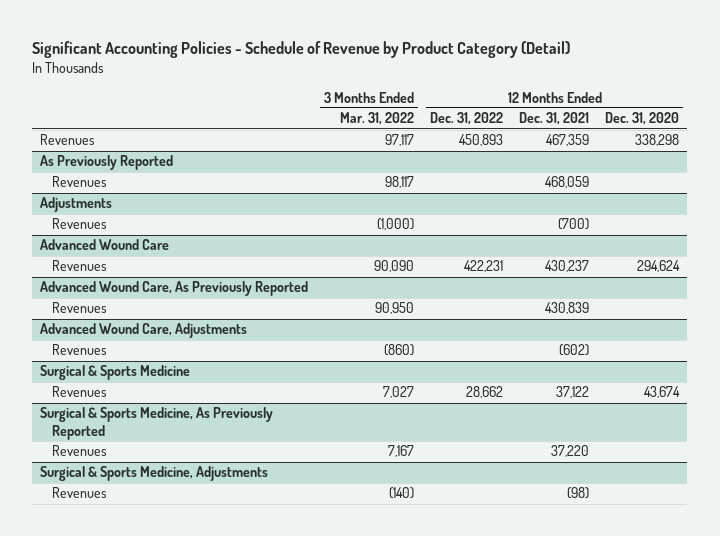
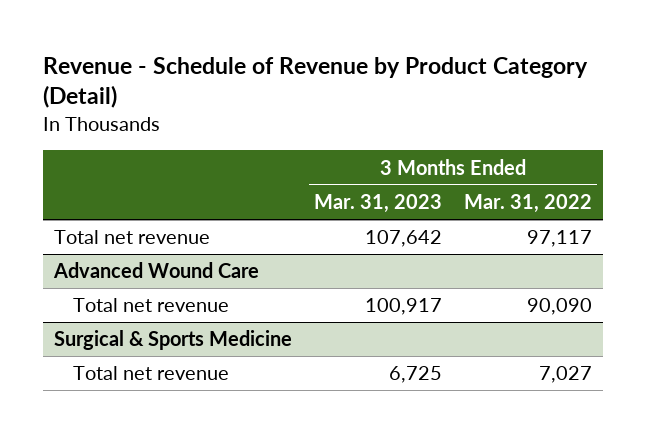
- Significant Accounting Policies - Schedule of Revenue by Product Category (Detail)
+ Revenue - Schedule of Revenue by Product Category (Detail)
- | 3 Months Ended Mar. 31, 2022 | 12 Months Ended Dec. 31, 2022 | 12 Months Ended Dec. 31, 2021 | 12 Months Ended Dec. 31, 2020
+ | 3 Months Ended Mar. 31, 2023 | 3 Months Ended Mar. 31, 2022
- Revenues | 97,117 | 450,893 | 467,359 | 338,298
- As Previously Reported
- Revenues | 98,117 | | 468,059 |
- Adjustments
- Revenues | (1,000) | | (700) |
+ Total net revenue | 107,642 | 97,117
@ Advanced Wound Care
- Revenues | 90,090 | 422,231 | 430,237 | 294,624
- Advanced Wound Care, As Previously Reported
- Revenues | 90,950 | | 430,839 |
- Advanced Wound Care, Adjustments
- Revenues | (860) | | (602) |
@ Advanced Wound Care
+ Total net revenue | 100,917 | 90,090
@ Surgical & Sports Medicine
- Revenues | 7,027 | 28,662 | 37,122 | 43,674
- Surgical & Sports Medicine, As Previously Reported
- Revenues | 7,167 | | 37,220 |
- Surgical & Sports Medicine, Adjustments
- Revenues | (140) | | (98) |
@ Surgical & Sports Medicine
+ Total net revenue | 6,725 | 7,027

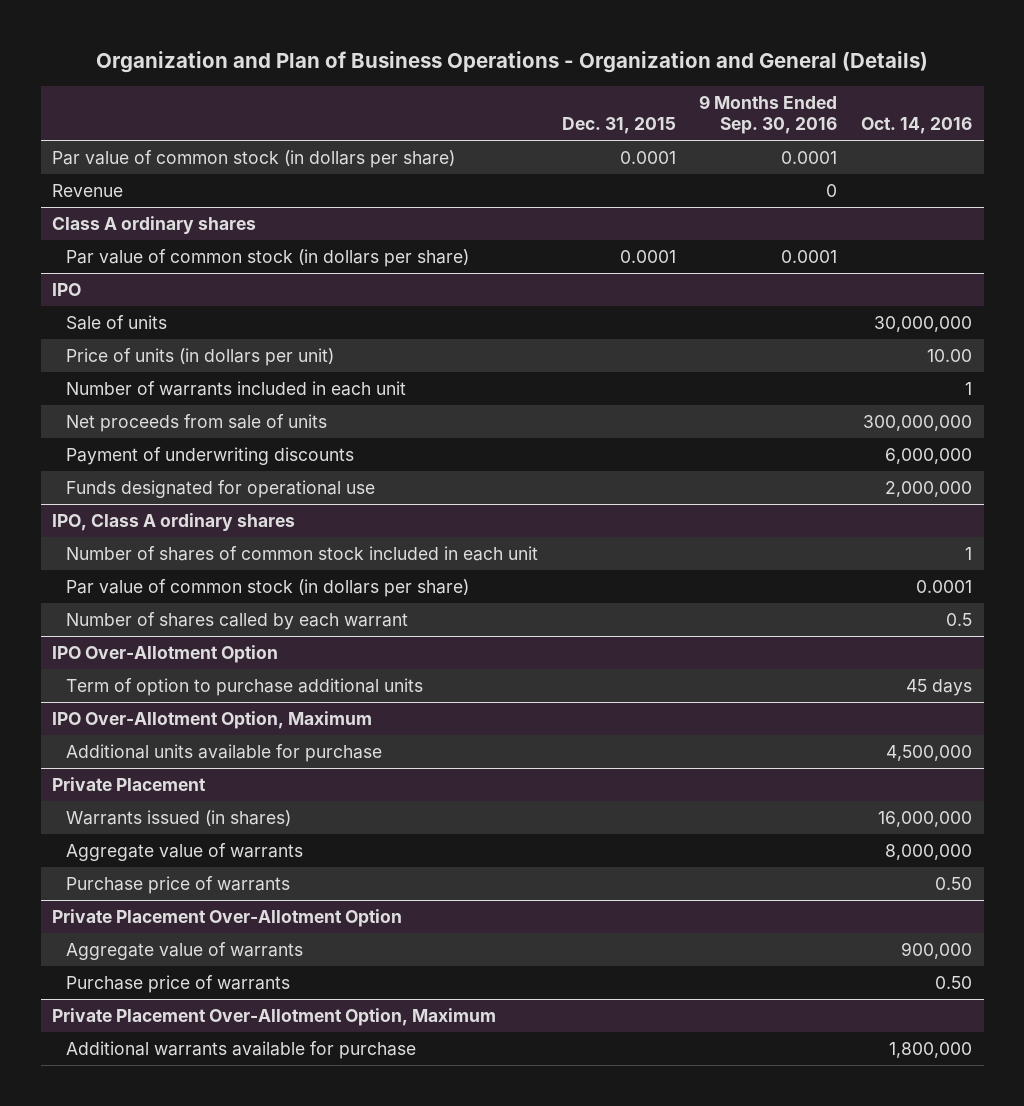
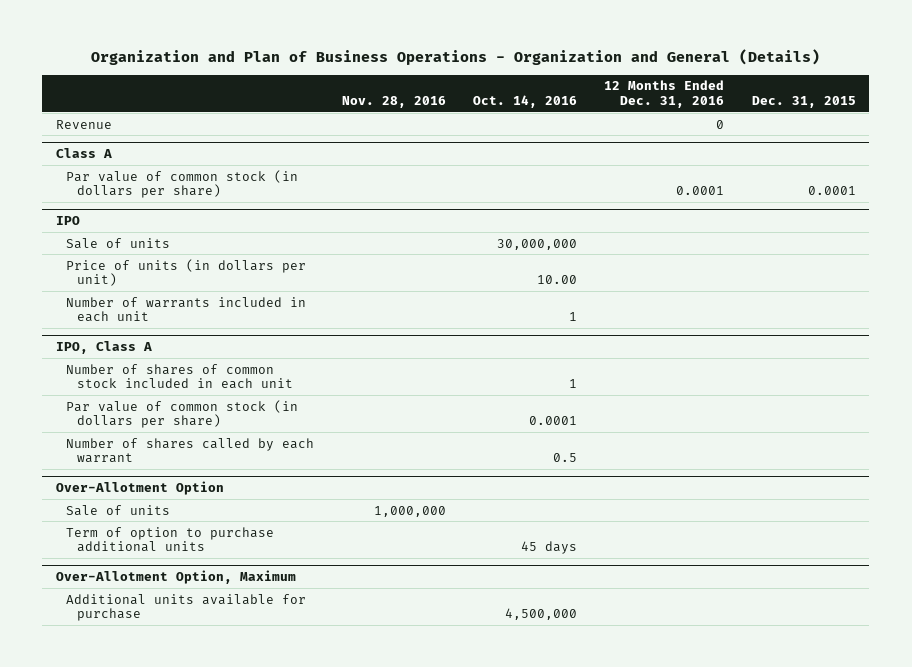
- | Dec. 31, 2015 | 9 Months Ended Sep. 30, 2016 | Oct. 14, 2016
+ | Nov. 28, 2016 | Oct. 14, 2016 | 12 Months Ended Dec. 31, 2016 | Dec. 31, 2015
- Par value of common stock (in dollars per share) | 0.0001 | 0.0001 |
- Class A ordinary shares
+ Class A
@ IPO
- Net proceeds from sale of units | | | 300,000,000
- Payment of underwriting discounts | | | 6,000,000
- Funds designated for operational use | | | 2,000,000
- IPO, Class A ordinary shares
+ IPO, Class A
- IPO Over-Allotment Option
+ Over-Allotment Option
+ Sale of units | 1,000,000 | | |
- IPO Over-Allotment Option, Maximum
+ Over-Allotment Option, Maximum
- Private Placement
- Warrants issued (in shares) | | | 16,000,000
- Aggregate value of warrants | | | 8,000,000
- Purchase price of warrants | | | 0.50
- Private Placement Over-Allotment Option
- Aggregate value of warrants | | | 900,000
- Purchase price of warrants | | | 0.50
- Private Placement Over-Allotment Option, Maximum
- Additional warrants available for purchase | | | 1,800,000

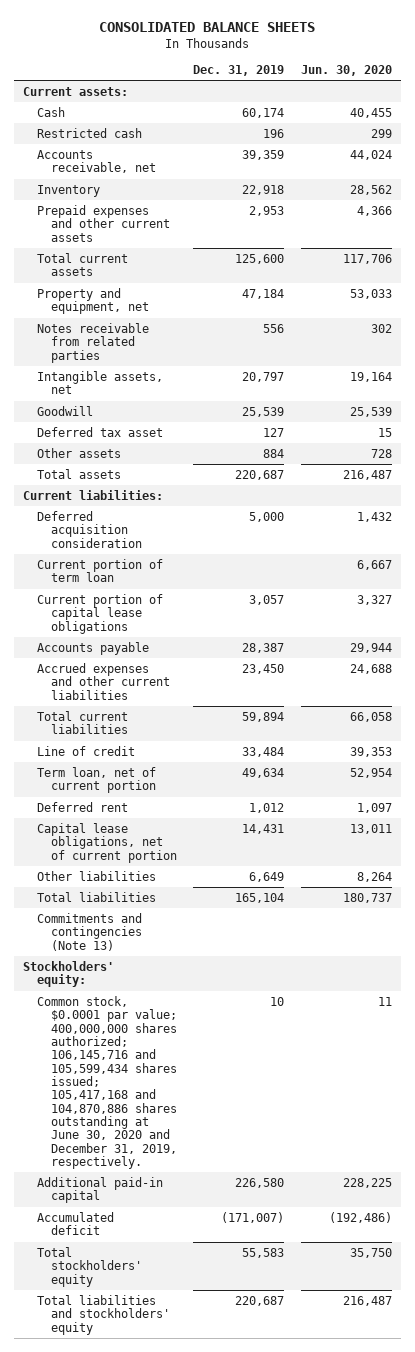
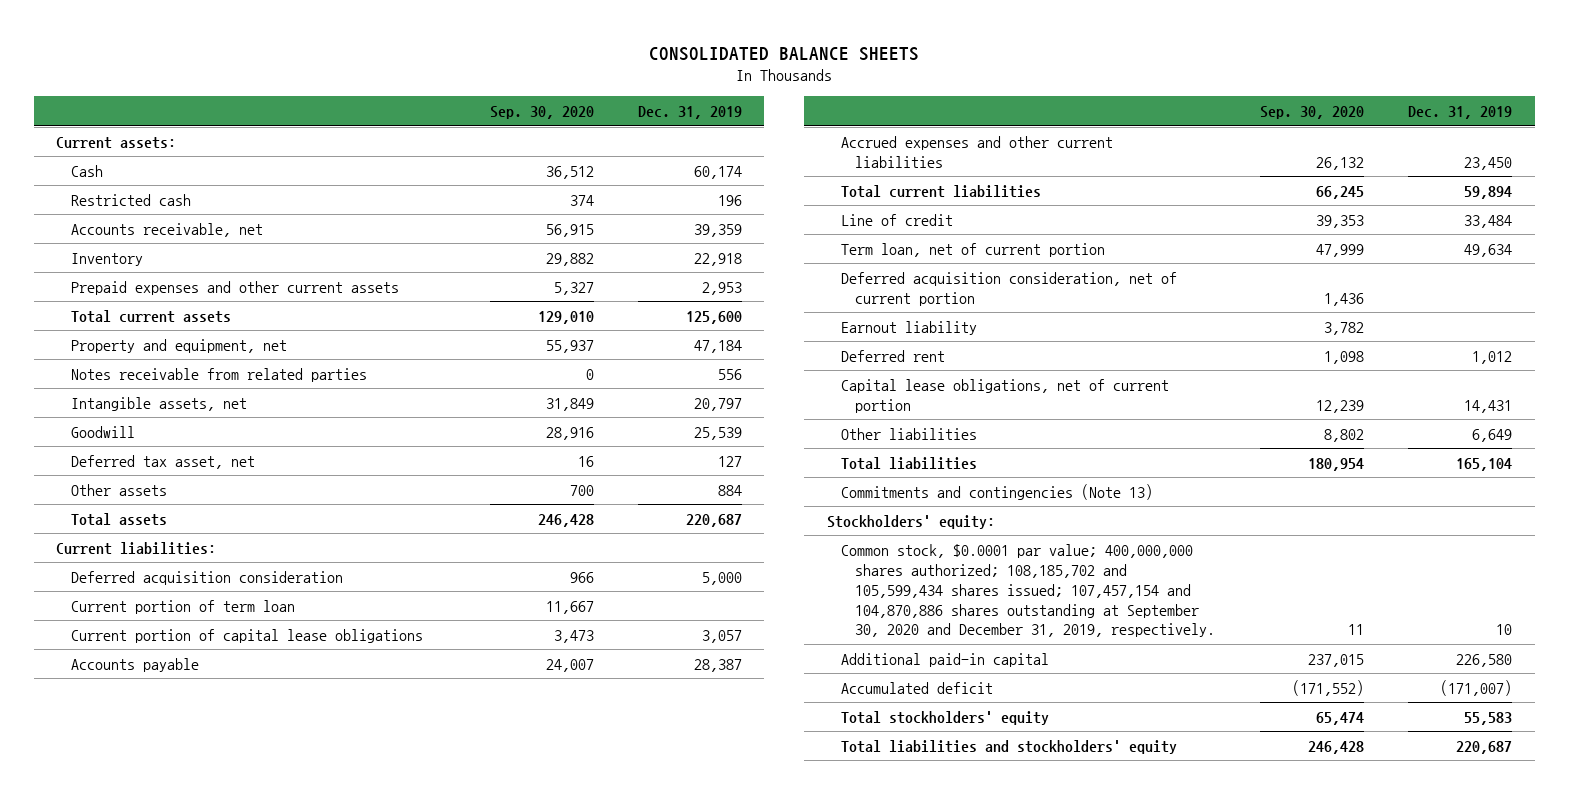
- | Dec. 31, 2019 | Jun. 30, 2020
+ | Sep. 30, 2020 | Dec. 31, 2019
- Deferred tax asset | 127 | 15
+ Deferred tax asset, net | 16 | 127
+ Deferred acquisition consideration, net of current portion | 1,436 |
+ Earnout liability | 3,782 |
- Common stock, $0.0001 par value; 400,000,000 shares authorized; 106,145,716 and 105,599,434 shares issued; 105,417,168 and 104,870,886 shares outstanding at June 30, 2020 and December 31, 2019, respectively. | 10 | 11
+ Common stock, $0.0001 par value; 400,000,000 shares authorized; 108,185,702 and 105,599,434 shares issued; 107,457,154 and 104,870,886 shares outstanding at September 30, 2020 and December 31, 2019, respectively. | 11 | 10

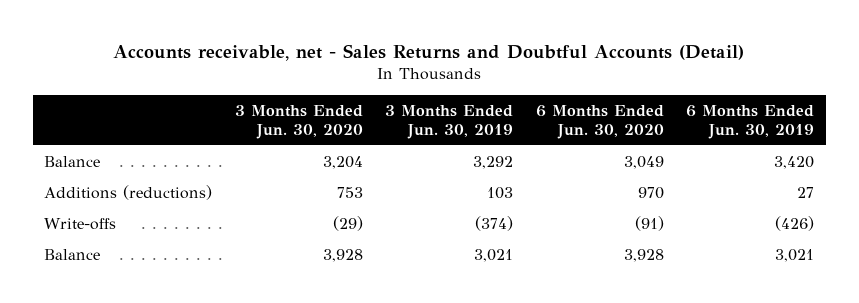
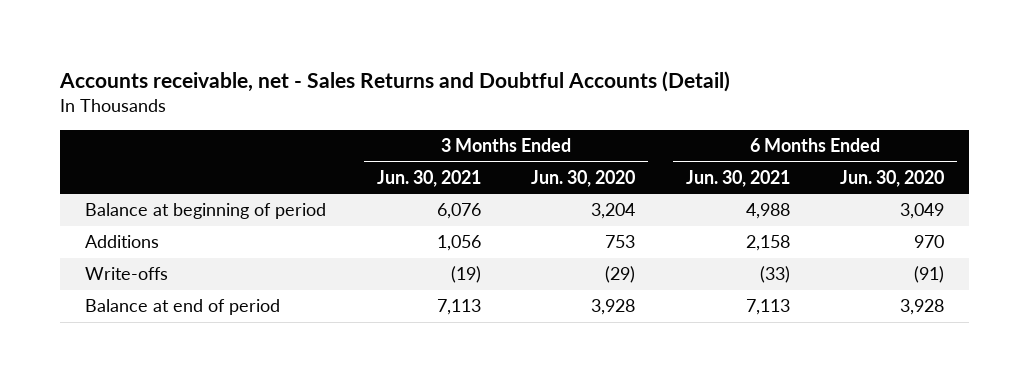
- | 3 Months Ended Jun. 30, 2020 | 3 Months Ended Jun. 30, 2019 | 6 Months Ended Jun. 30, 2020 | 6 Months Ended Jun. 30, 2019
+ | 3 Months Ended Jun. 30, 2021 | 3 Months Ended Jun. 30, 2020 | 6 Months Ended Jun. 30, 2021 | 6 Months Ended Jun. 30, 2020
- Balance | 3,204 | 3,292 | 3,049 | 3,420
- Additions (reductions) | 753 | 103 | 970 | 27
+ Balance at beginning of period | 6,076 | 3,204 | 4,988 | 3,049
+ Additions | 1,056 | 753 | 2,158 | 970
- Balance | 3,928 | 3,021 | 3,928 | 3,021
+ Balance at end of period | 7,113 | 3,928 | 7,113 | 3,928

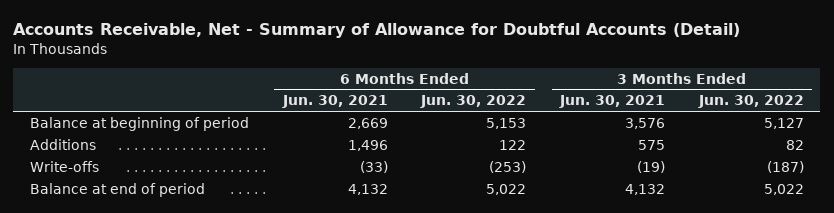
- Accounts receivable, net - Sales Returns and Doubtful Accounts (Detail)
+ Accounts Receivable, Net - Summary of Allowance for Doubtful Accounts (Detail)
- | 3 Months Ended Jun. 30, 2021 | 3 Months Ended Jun. 30, 2020 | 6 Months Ended Jun. 30, 2021 | 6 Months Ended Jun. 30, 2020
+ | 6 Months Ended Jun. 30, 2021 | 6 Months Ended Jun. 30, 2022 | 3 Months Ended Jun. 30, 2021 | 3 Months Ended Jun. 30, 2022
- Balance at beginning of period | 6,076 | 3,204 | 4,988 | 3,049
- Additions | 1,056 | 753 | 2,158 | 970
+ Balance at beginning of period | 2,669 | 5,153 | 3,576 | 5,127
+ Additions | 1,496 | 122 | 575 | 82
- Balance at end of period | 7,113 | 3,928 | 7,113 | 3,928
+ Balance at end of period | 4,132 | 5,022 | 4,132 | 5,022

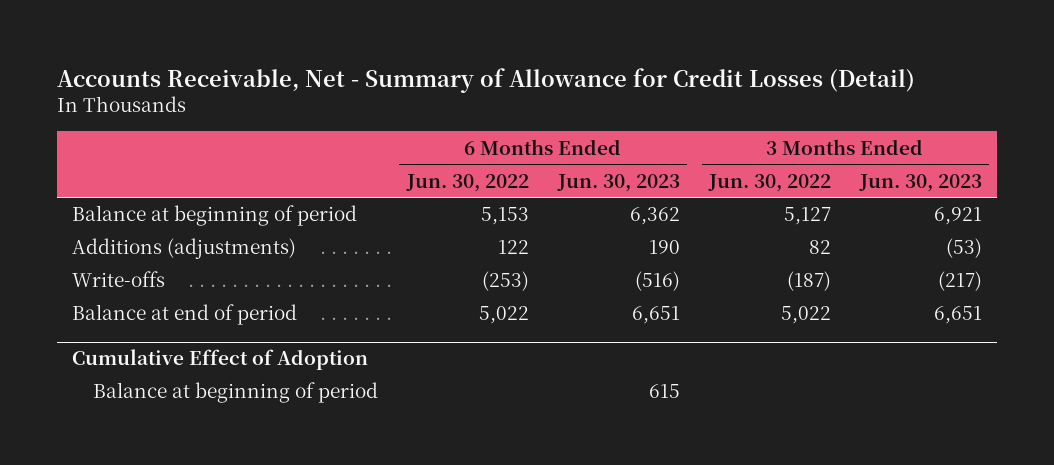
- Accounts Receivable, Net - Summary of Allowance for Doubtful Accounts (Detail)
+ Accounts Receivable, Net - Summary of Allowance for Credit Losses (Detail)
- | 6 Months Ended Jun. 30, 2021 | 6 Months Ended Jun. 30, 2022 | 3 Months Ended Jun. 30, 2021 | 3 Months Ended Jun. 30, 2022
+ | 6 Months Ended Jun. 30, 2022 | 6 Months Ended Jun. 30, 2023 | 3 Months Ended Jun. 30, 2022 | 3 Months Ended Jun. 30, 2023
- Additions | 1,496 | 122 | 575 | 82
+ Additions (adjustments) | 122 | 190 | 82 | (53)
+ Cumulative Effect of Adoption
+ Balance at beginning of period | | 615 | |

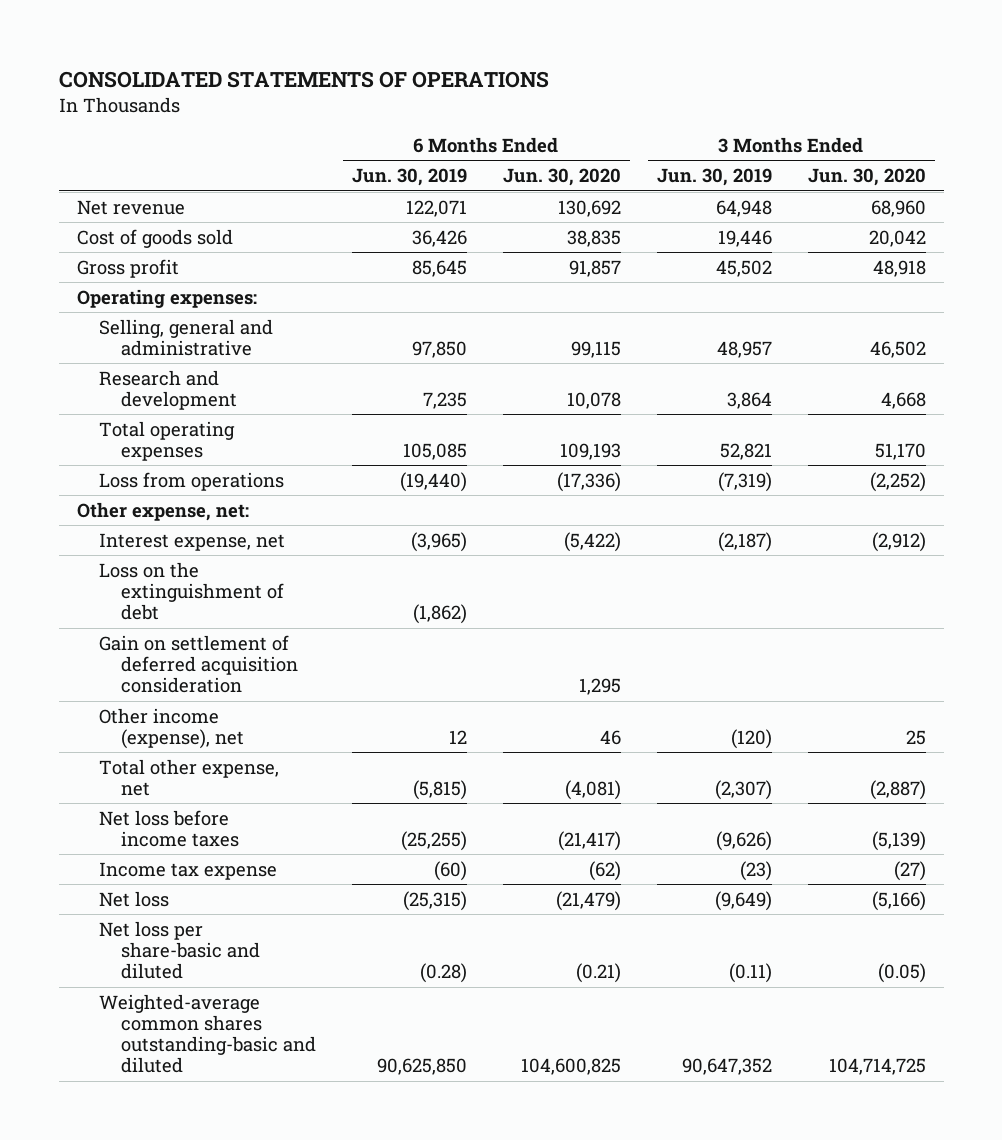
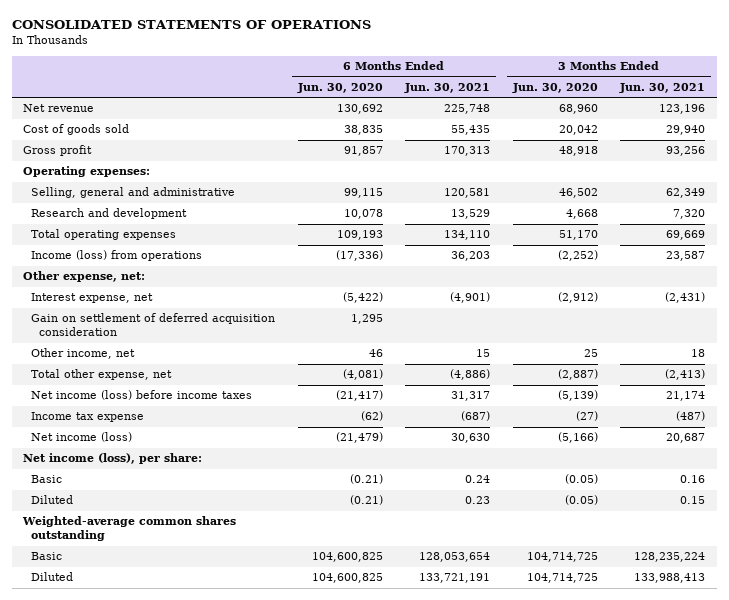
- | 6 Months Ended Jun. 30, 2019 | 6 Months Ended Jun. 30, 2020 | 3 Months Ended Jun. 30, 2019 | 3 Months Ended Jun. 30, 2020
+ | 6 Months Ended Jun. 30, 2020 | 6 Months Ended Jun. 30, 2021 | 3 Months Ended Jun. 30, 2020 | 3 Months Ended Jun. 30, 2021
- Loss from operations | (19,440) | (17,336) | (7,319) | (2,252)
+ Income (loss) from operations | (17,336) | 36,203 | (2,252) | 23,587
- Loss on the extinguishment of debt | (1,862) | | |
- Other income (expense), net | 12 | 46 | (120) | 25
+ Other income, net | 46 | 15 | 25 | 18
- Net loss before income taxes | (25,255) | (21,417) | (9,626) | (5,139)
+ Net income (loss) before income taxes | (21,417) | 31,317 | (5,139) | 21,174
- Net loss | (25,315) | (21,479) | (9,649) | (5,166)
- Net loss per share-basic and diluted | (0.28) | (0.21) | (0.11) | (0.05)
- Weighted-average common shares outstanding-basic and diluted | 90,625,850 | 104,600,825 | 90,647,352 | 104,714,725
+ Net income (loss) | (21,479) | 30,630 | (5,166) | 20,687
+ Net income (loss), per share:
+ Basic | (0.21) | 0.24 | (0.05) | 0.16
+ Diluted | (0.21) | 0.23 | (0.05) | 0.15
+ Weighted-average common shares outstanding
+ Basic | 104,600,825 | 128,053,654 | 104,714,725 | 128,235,224
+ Diluted | 104,600,825 | 133,721,191 | 104,714,725 | 133,988,413

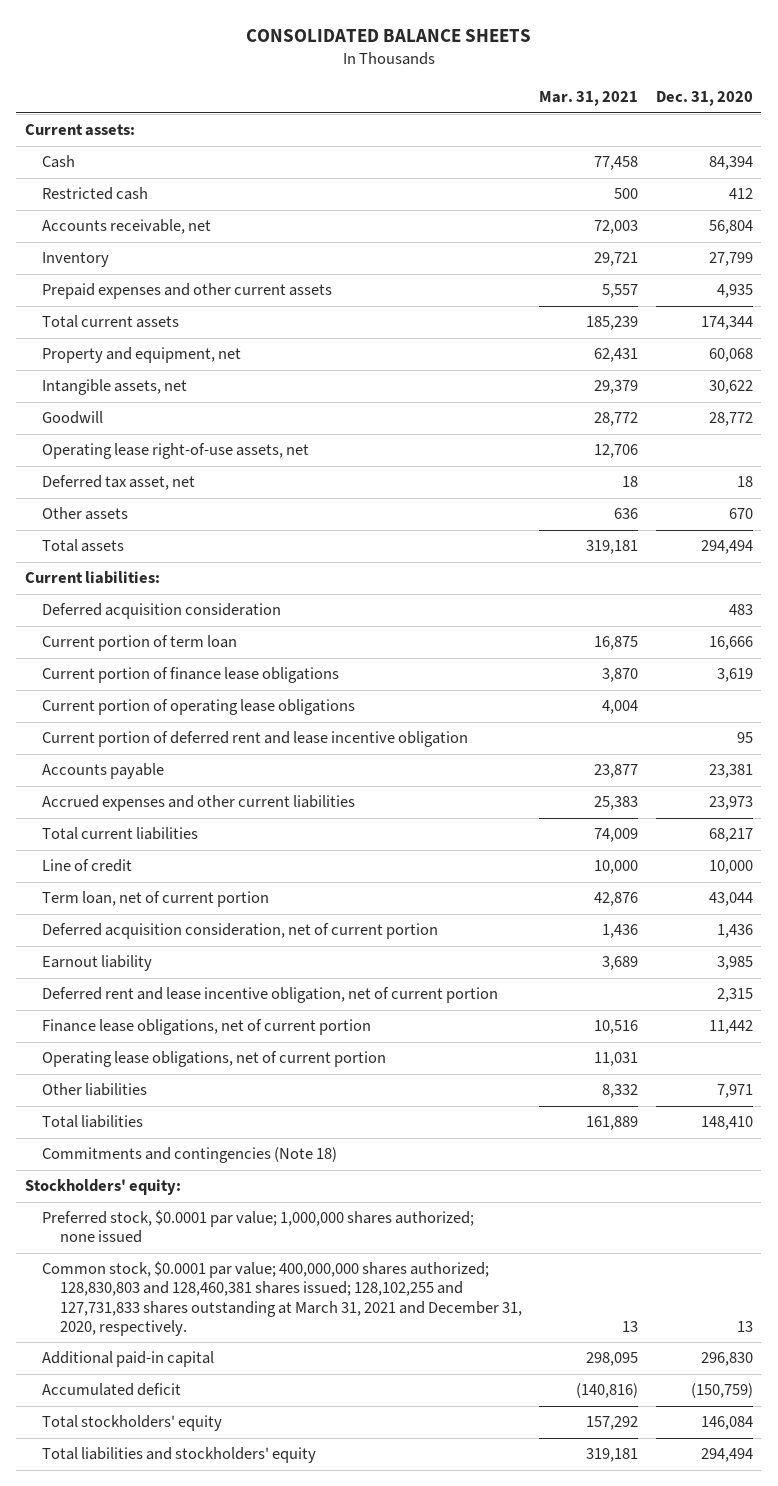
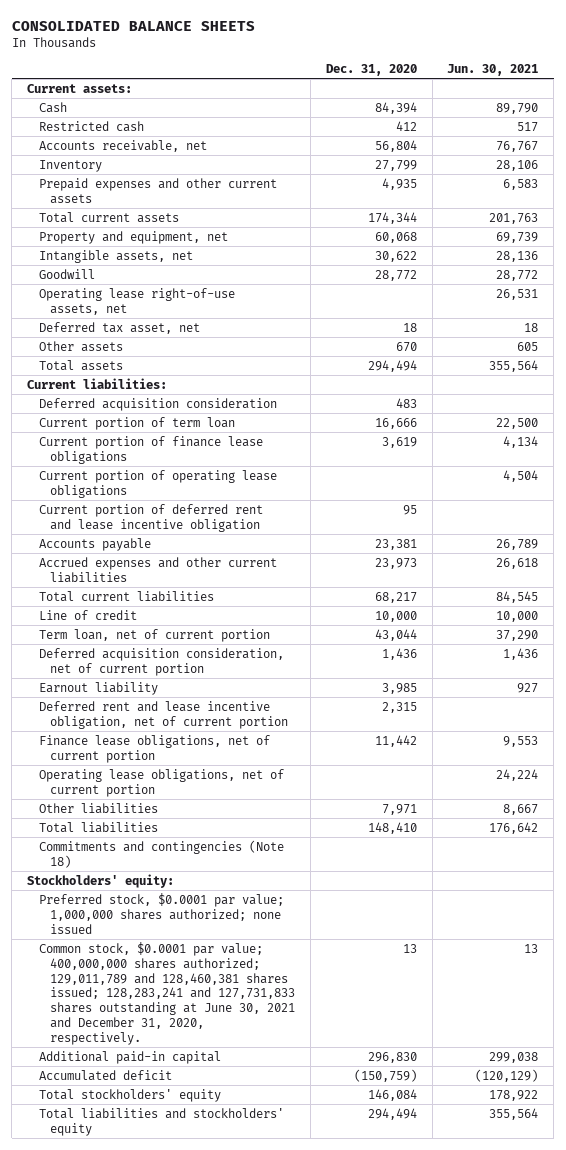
- | Mar. 31, 2021 | Dec. 31, 2020
+ | Dec. 31, 2020 | Jun. 30, 2021
- Common stock, $0.0001 par value; 400,000,000 shares authorized; 128,830,803 and 128,460,381 shares issued; 128,102,255 and 127,731,833 shares outstanding at March 31, 2021 and December 31, 2020, respectively. | 13 | 13
+ Common stock, $0.0001 par value; 400,000,000 shares authorized; 129,011,789 and 128,460,381 shares issued; 128,283,241 and 127,731,833 shares outstanding at June 30, 2021 and December 31, 2020, respectively. | 13 | 13

